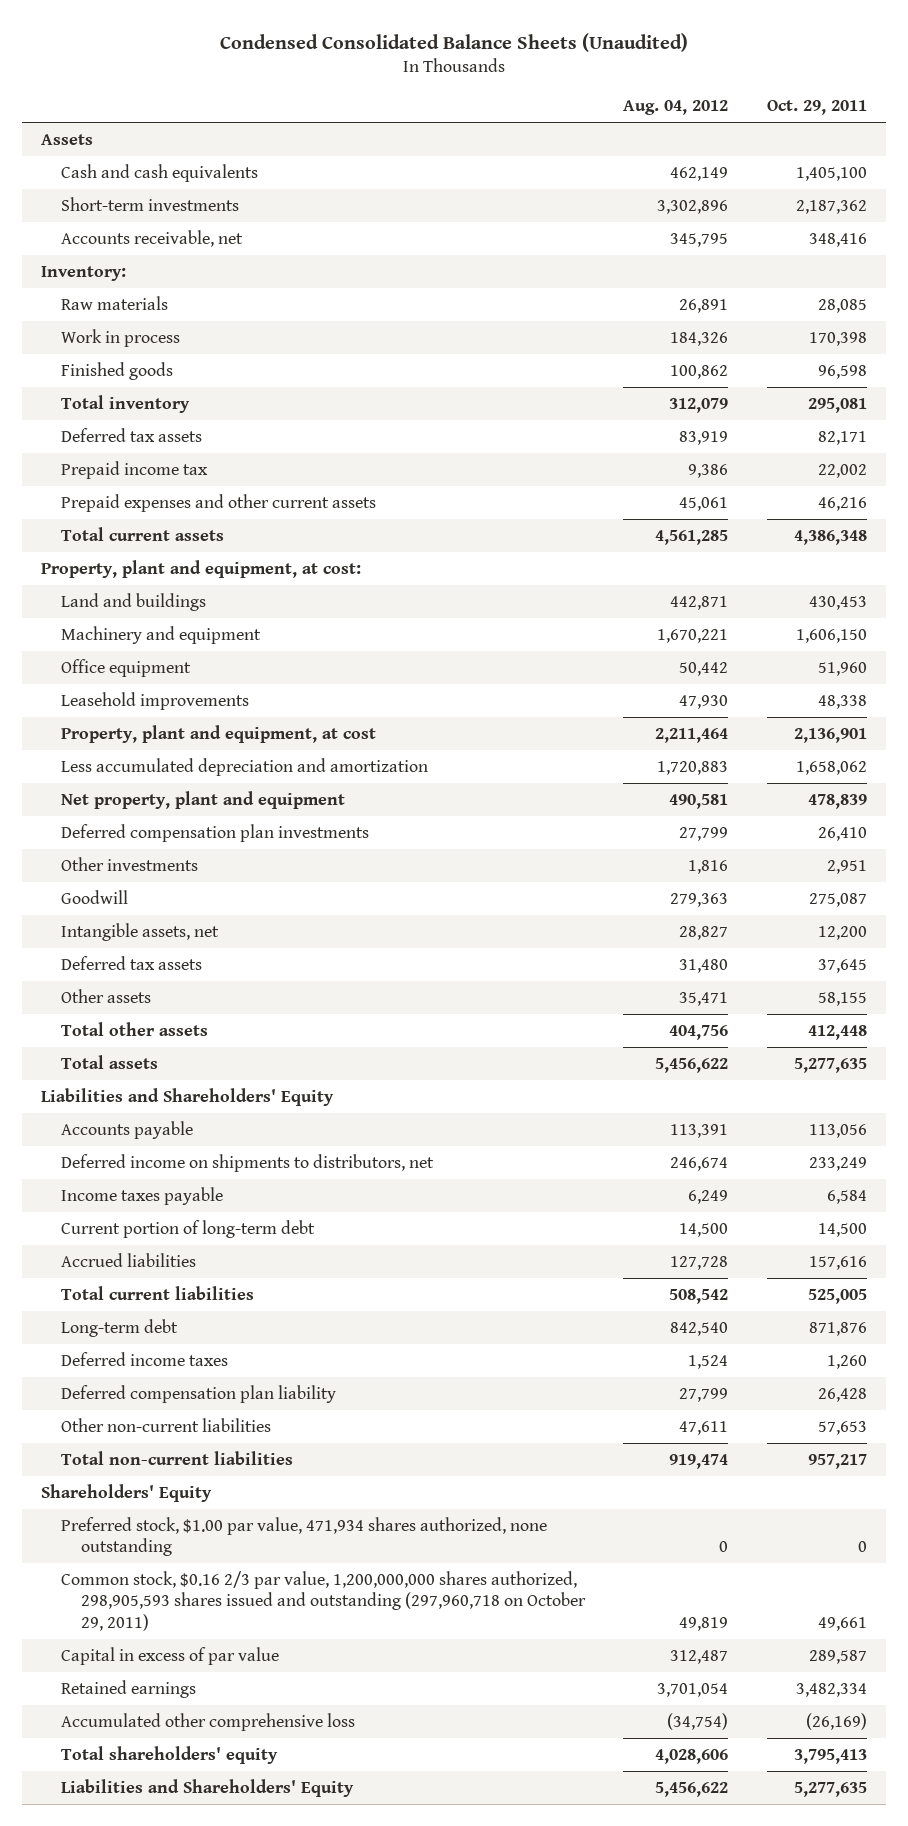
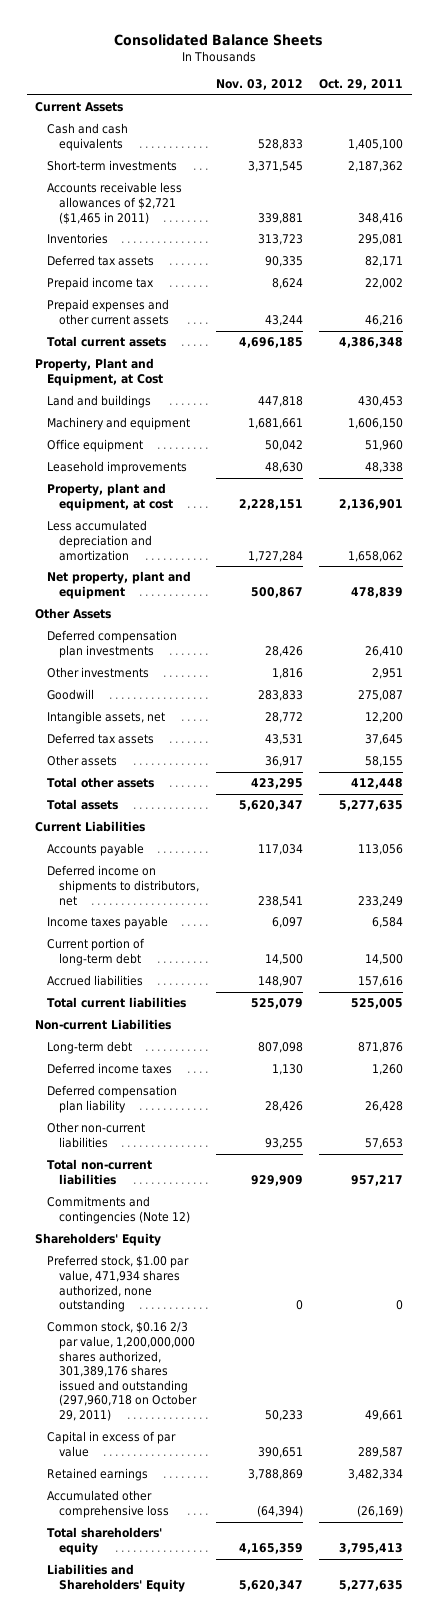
- Condensed Consolidated Balance Sheets (Unaudited)
+ Consolidated Balance Sheets
- | Aug. 04, 2012 | Oct. 29, 2011
+ | Nov. 03, 2012 | Oct. 29, 2011
- Assets
+ Current Assets
- Accounts receivable, net | 345,795 | 348,416
- Inventory:
- Raw materials | 26,891 | 28,085
- Work in process | 184,326 | 170,398
- Finished goods | 100,862 | 96,598
- Total inventory | 312,079 | 295,081
+ Accounts receivable less allowances of $2,721 ($1,465 in 2011) | 339,881 | 348,416
+ Inventories | 313,723 | 295,081
- Property, plant and equipment, at cost:
+ Property, Plant and Equipment, at Cost
+ Other Assets
- Liabilities and Shareholders' Equity
+ Current Liabilities
+ Non-current Liabilities
+ Commitments and contingencies (Note 12)
- Common stock, $0.16 2/3 par value, 1,200,000,000 shares authorized, 298,905,593 shares issued and outstanding (297,960,718 on October 29, 2011) | 49,819 | 49,661
+ Common stock, $0.16 2/3 par value, 1,200,000,000 shares authorized, 301,389,176 shares issued and outstanding (297,960,718 on October 29, 2011) | 50,233 | 49,661

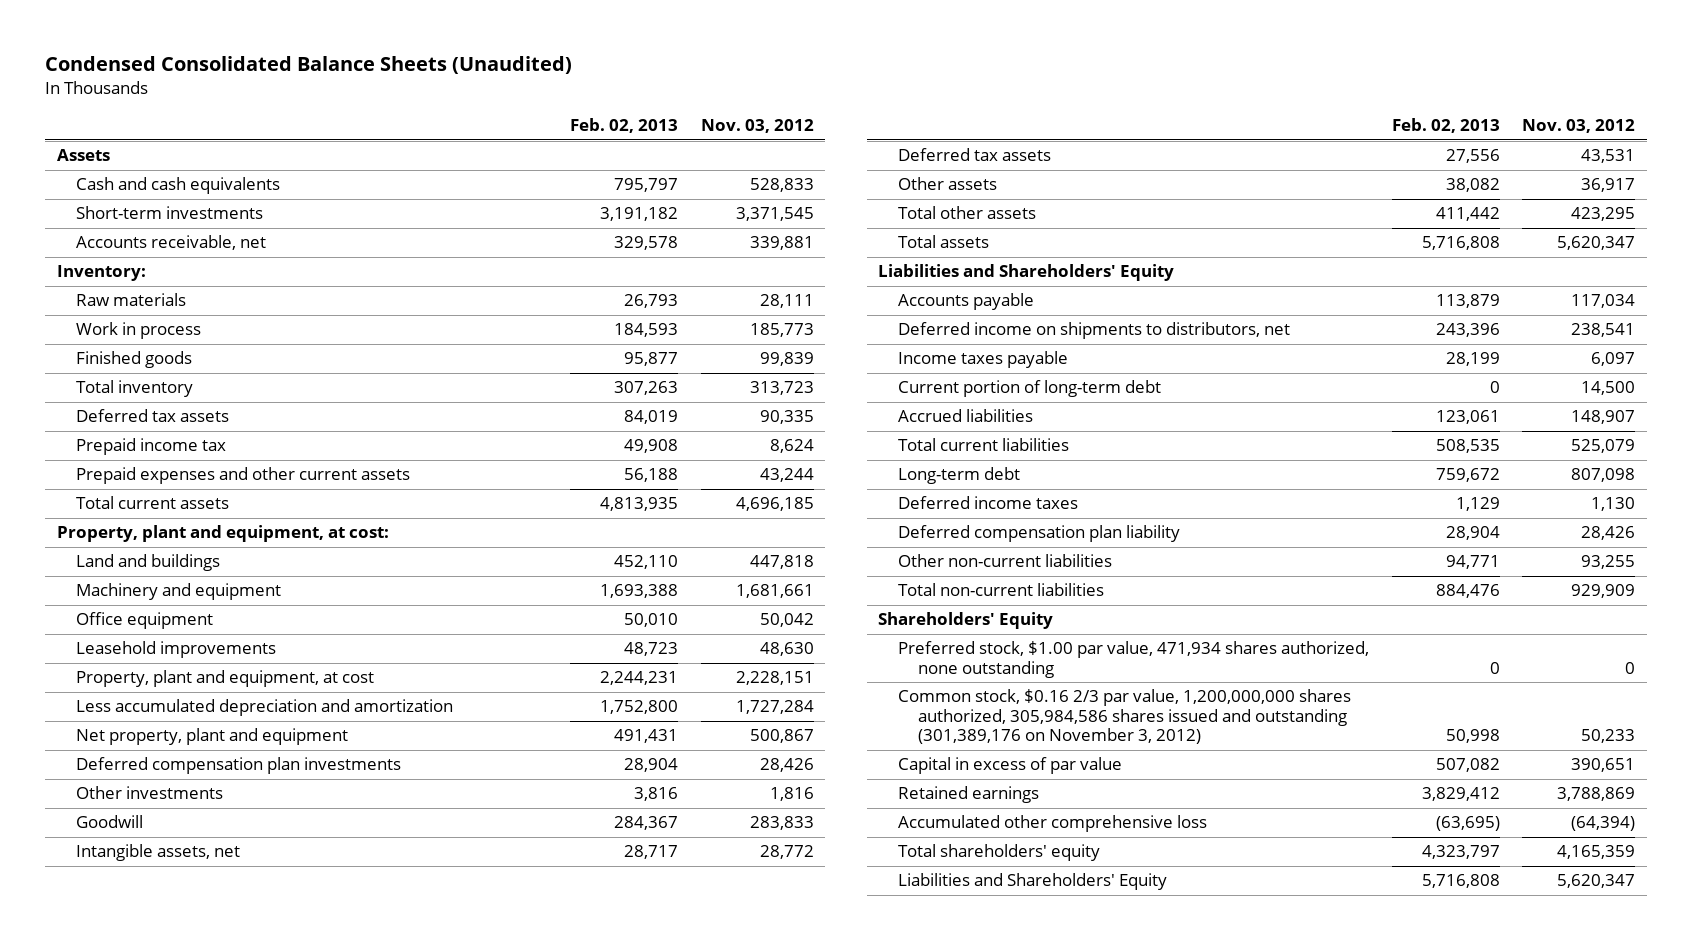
- Consolidated Balance Sheets
+ Condensed Consolidated Balance Sheets (Unaudited)
- | Nov. 03, 2012 | Oct. 29, 2011
+ | Feb. 02, 2013 | Nov. 03, 2012
- Current Assets
+ Assets
- Accounts receivable less allowances of $2,721 ($1,465 in 2011) | 339,881 | 348,416
- Inventories | 313,723 | 295,081
+ Accounts receivable, net | 329,578 | 339,881
+ Inventory:
+ Raw materials | 26,793 | 28,111
+ Work in process | 184,593 | 185,773
+ Finished goods | 95,877 | 99,839
+ Total inventory | 307,263 | 313,723
- Property, Plant and Equipment, at Cost
+ Property, plant and equipment, at cost:
- Other Assets
- Current Liabilities
+ Liabilities and Shareholders' Equity
- Non-current Liabilities
- Commitments and contingencies (Note 12)
- Common stock, $0.16 2/3 par value, 1,200,000,000 shares authorized, 301,389,176 shares issued and outstanding (297,960,718 on October 29, 2011) | 50,233 | 49,661
+ Common stock, $0.16 2/3 par value, 1,200,000,000 shares authorized, 305,984,586 shares issued and outstanding (301,389,176 on November 3, 2012) | 50,998 | 50,233

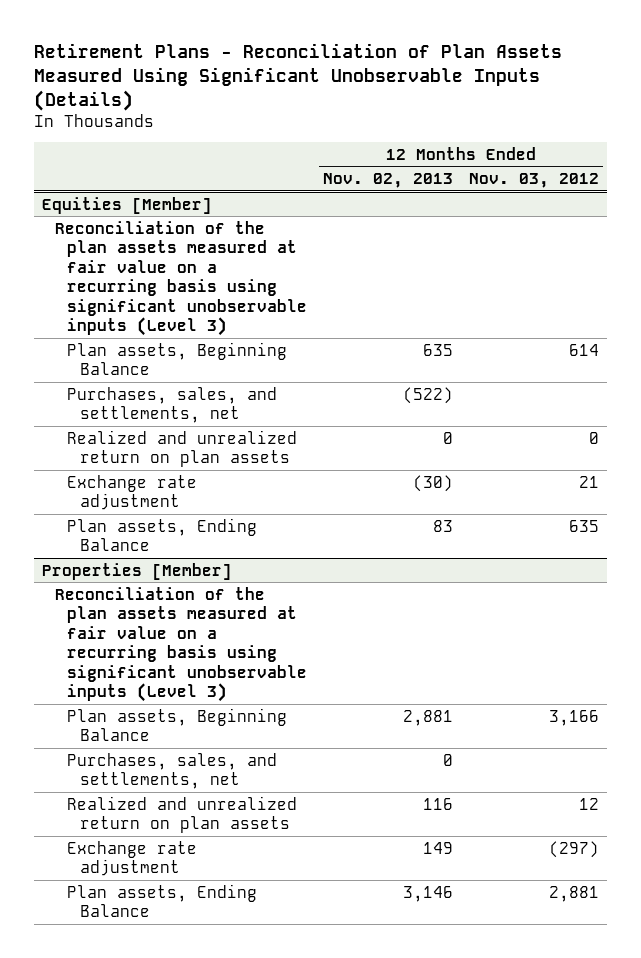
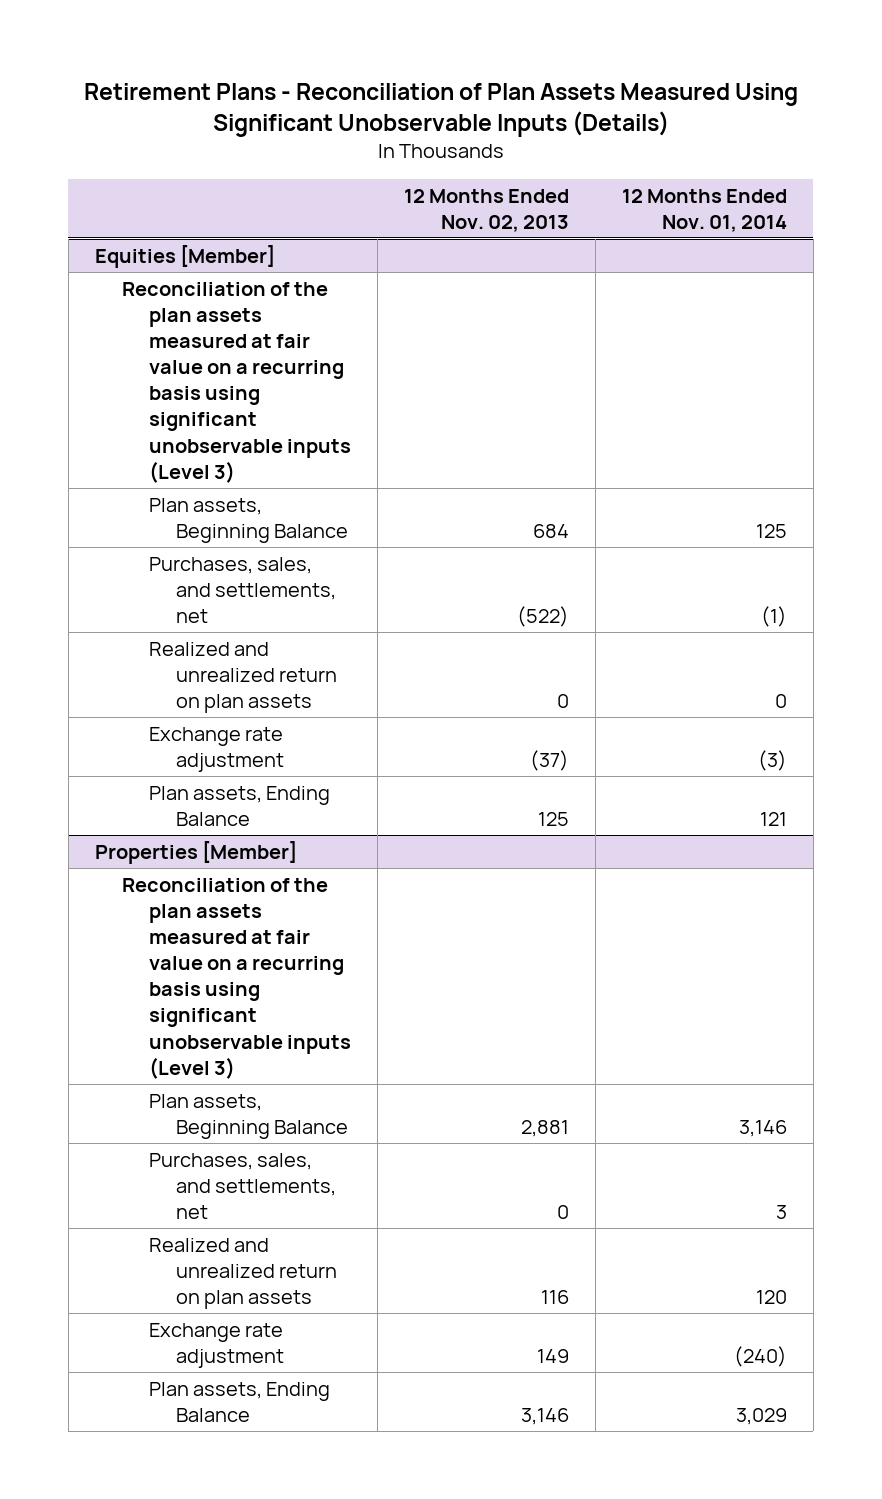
- | 12 Months Ended Nov. 02, 2013 | 12 Months Ended Nov. 03, 2012
+ | 12 Months Ended Nov. 02, 2013 | 12 Months Ended Nov. 01, 2014
@ Equities [Member]
- Plan assets, Beginning Balance | 635 | 614
+ Plan assets, Beginning Balance | 684 | 125
- Exchange rate adjustment | (30) | 21
- Plan assets, Ending Balance | 83 | 635
+ Exchange rate adjustment | (37) | (3)
+ Plan assets, Ending Balance | 125 | 121

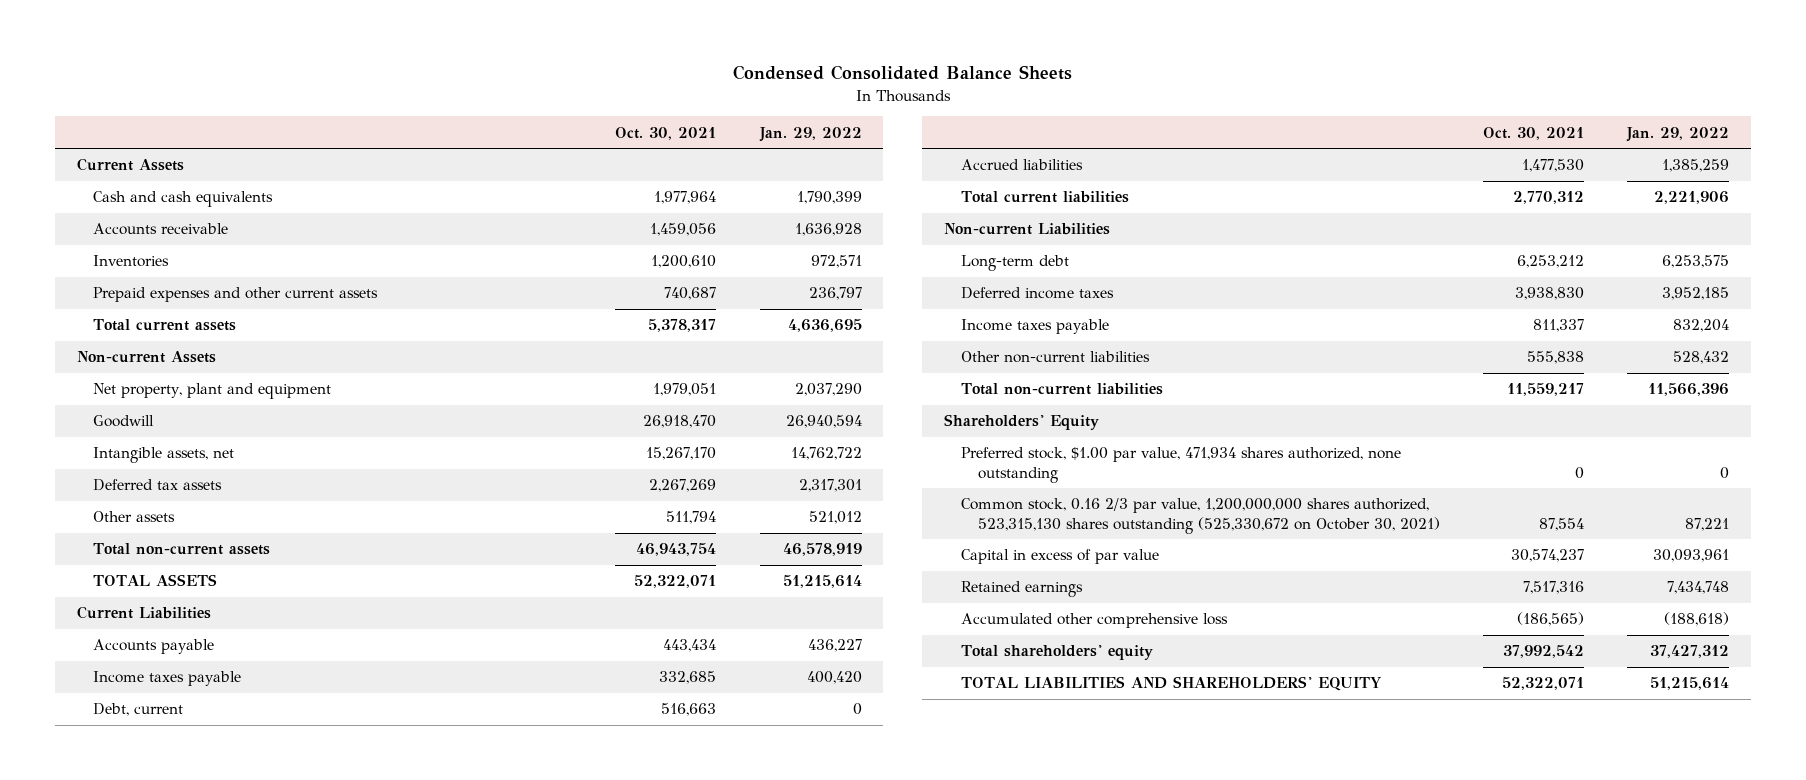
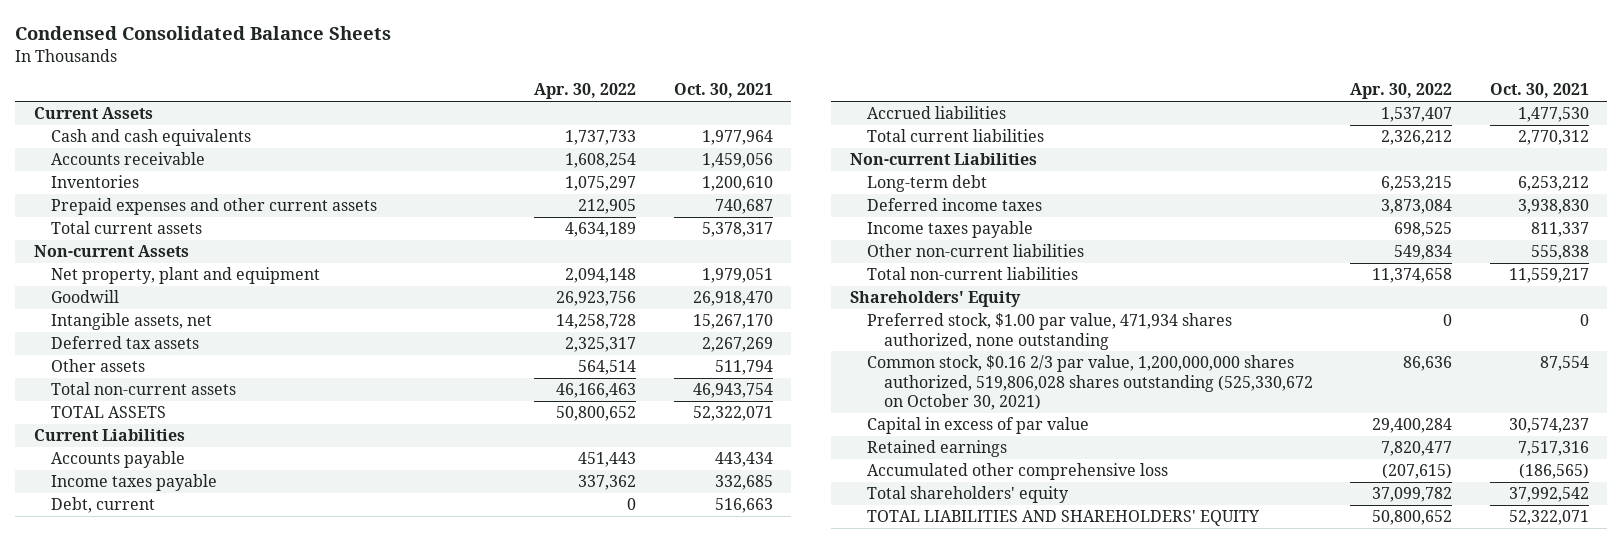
- | Oct. 30, 2021 | Jan. 29, 2022
+ | Apr. 30, 2022 | Oct. 30, 2021
- Common stock, 0.16 2/3 par value, 1,200,000,000 shares authorized, 523,315,130 shares outstanding (525,330,672 on October 30, 2021) | 87,554 | 87,221
+ Common stock, $0.16 2/3 par value, 1,200,000,000 shares authorized, 519,806,028 shares outstanding (525,330,672 on October 30, 2021) | 86,636 | 87,554

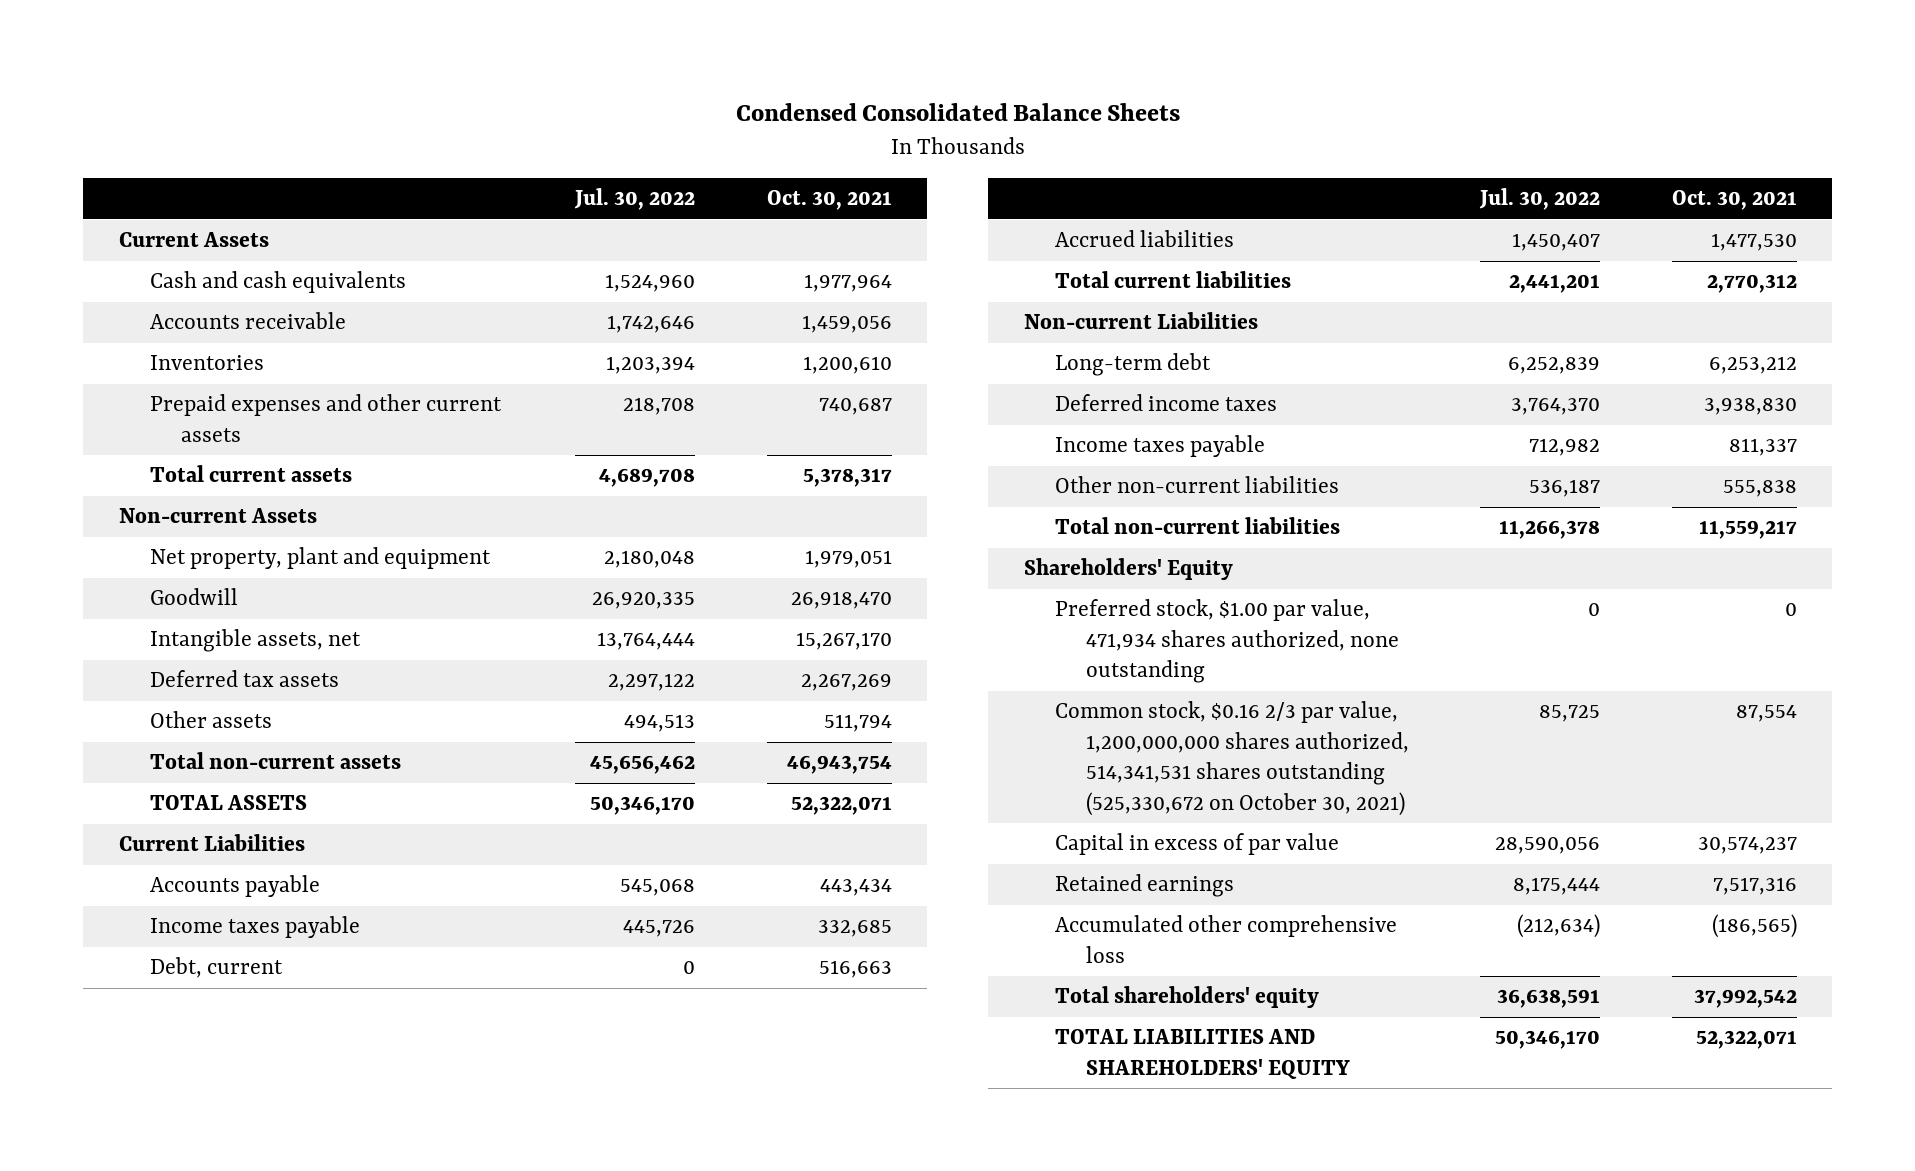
- | Apr. 30, 2022 | Oct. 30, 2021
+ | Jul. 30, 2022 | Oct. 30, 2021
- Common stock, $0.16 2/3 par value, 1,200,000,000 shares authorized, 519,806,028 shares outstanding (525,330,672 on October 30, 2021) | 86,636 | 87,554
+ Common stock, $0.16 2/3 par value, 1,200,000,000 shares authorized, 514,341,531 shares outstanding (525,330,672 on October 30, 2021) | 85,725 | 87,554

